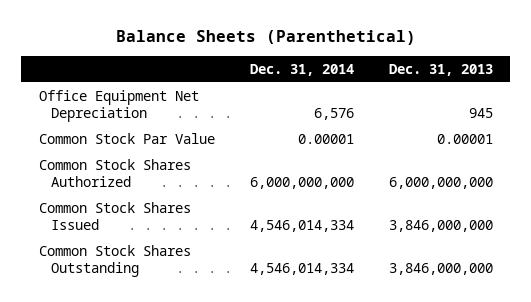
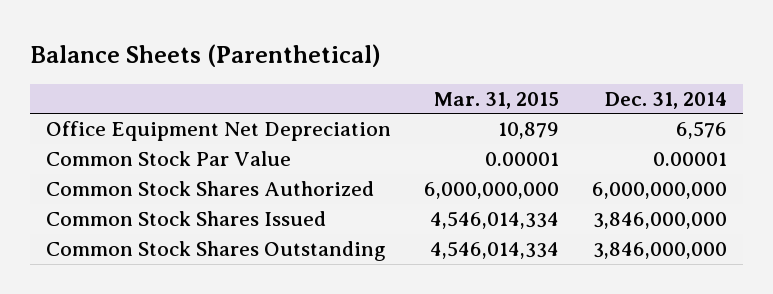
- | Dec. 31, 2014 | Dec. 31, 2013
+ | Mar. 31, 2015 | Dec. 31, 2014
- Common Stock Shares Issued | 4,546,014,334 | 3,846,000,000
- Common Stock Shares Outstanding | 4,546,014,334 | 3,846,000,000
+ Common Stock Shares Issued | 4,546,014,334 | 3,846,000,000
+ Common Stock Shares Outstanding | 4,546,014,334 | 3,846,000,000

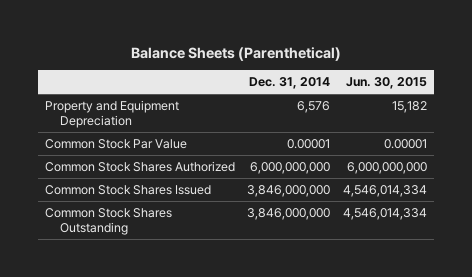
- | Mar. 31, 2015 | Dec. 31, 2014
+ | Dec. 31, 2014 | Jun. 30, 2015
- Office Equipment Net Depreciation | 10,879 | 6,576
+ Property and Equipment Depreciation | 6,576 | 15,182

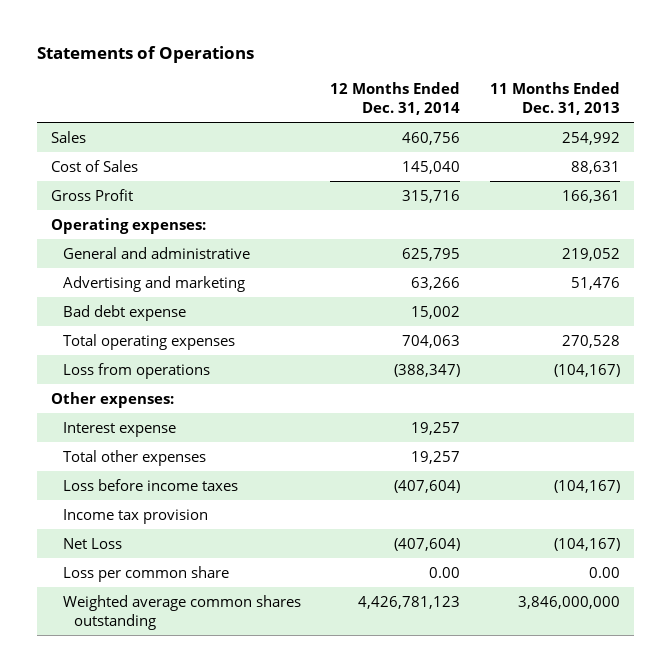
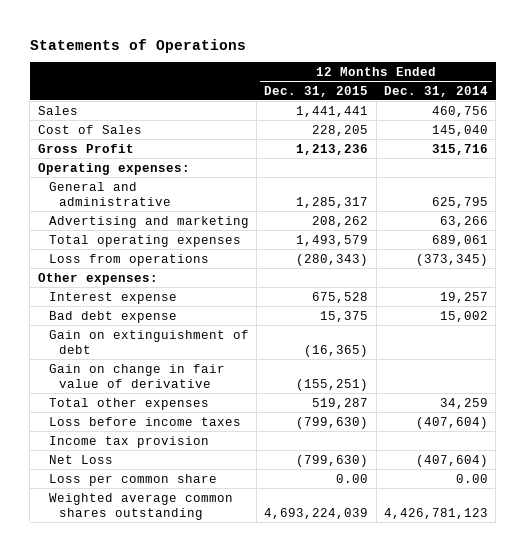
- | 12 Months Ended Dec. 31, 2014 | 11 Months Ended Dec. 31, 2013
+ | 12 Months Ended Dec. 31, 2015 | 12 Months Ended Dec. 31, 2014
- Total operating expenses | 704,063 | 270,528
- Loss from operations | (388,347) | (104,167)
+ Total operating expenses | 1,493,579 | 689,061
+ Loss from operations | (280,343) | (373,345)
- Total other expenses | 19,257 |
moved down: Bad debt expense | 15,375 | 15,002
+ Gain on extinguishment of debt | (16,365) |
+ Gain on change in fair value of derivative | (155,251) |
+ Total other expenses | 519,287 | 34,259

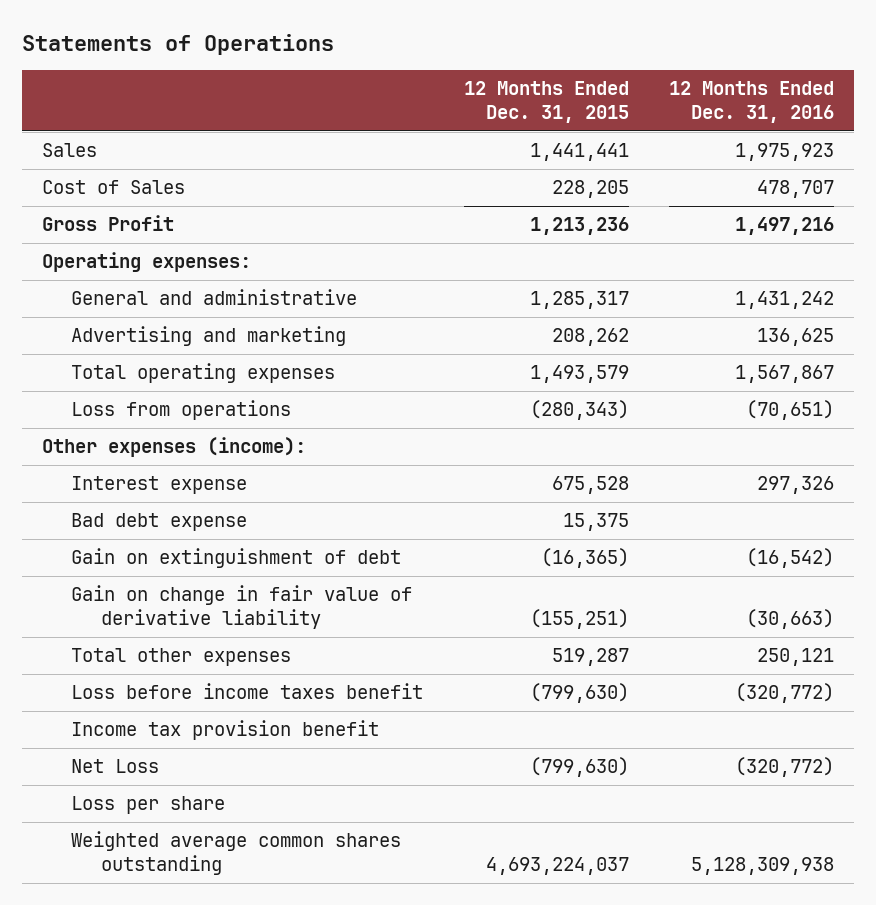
- | 12 Months Ended Dec. 31, 2015 | 12 Months Ended Dec. 31, 2014
+ | 12 Months Ended Dec. 31, 2015 | 12 Months Ended Dec. 31, 2016
- Other expenses:
+ Other expenses (income):
- Gain on change in fair value of derivative | (155,251) |
+ Gain on change in fair value of derivative liability | (155,251) | (30,663)
- Loss before income taxes | (799,630) | (407,604)
- Income tax provision
+ Loss before income taxes benefit | (799,630) | (320,772)
+ Income tax provision benefit
- Loss per common share | 0.00 | 0.00
- Weighted average common shares outstanding | 4,693,224,039 | 4,426,781,123
+ Loss per share
+ Weighted average common shares outstanding | 4,693,224,037 | 5,128,309,938

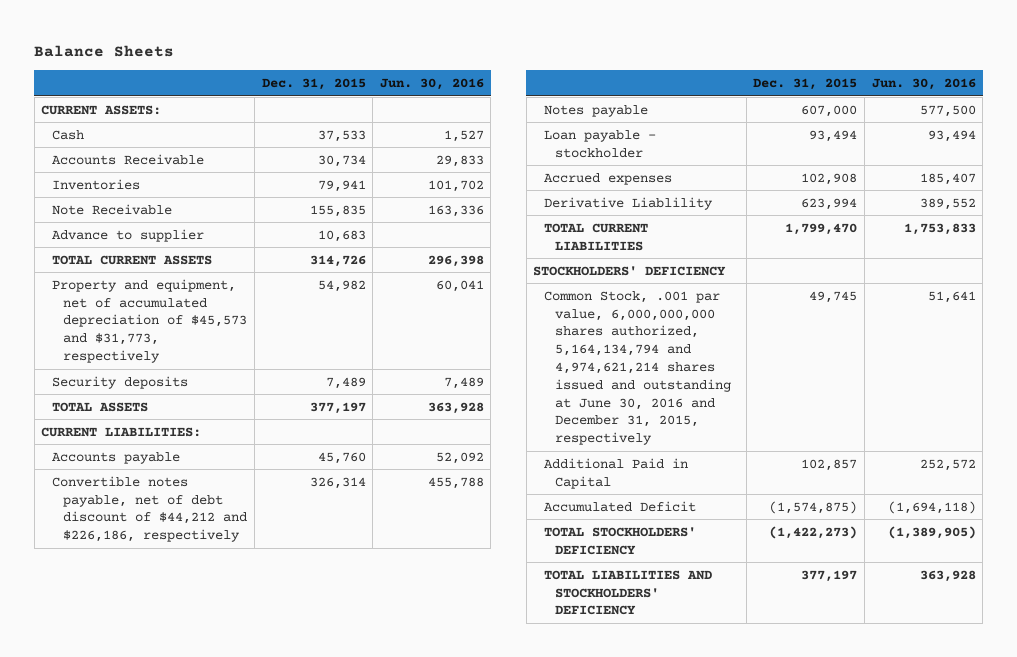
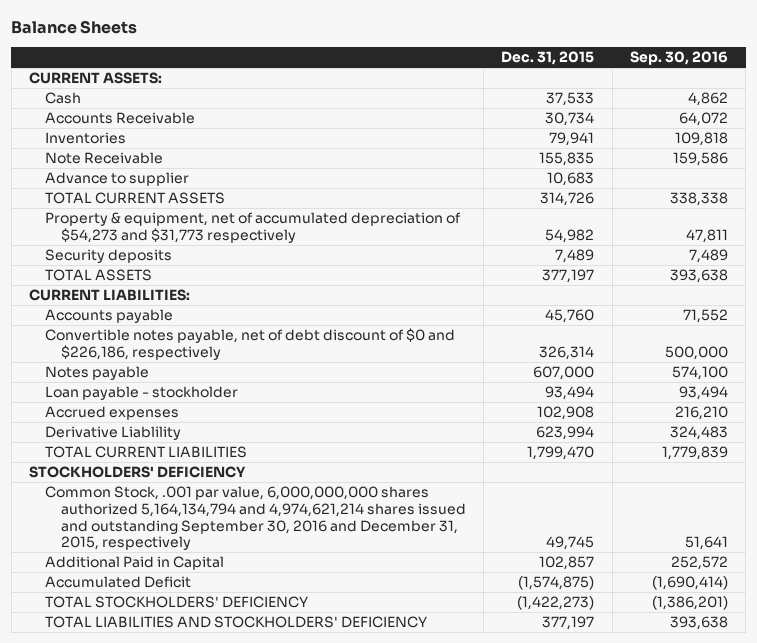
- | Dec. 31, 2015 | Jun. 30, 2016
+ | Dec. 31, 2015 | Sep. 30, 2016
- Property and equipment, net of accumulated depreciation of $45,573 and $31,773, respectively | 54,982 | 60,041
+ Property & equipment, net of accumulated depreciation of $54,273 and $31,773 respectively | 54,982 | 47,811
- Convertible notes payable, net of debt discount of $44,212 and $226,186, respectively | 326,314 | 455,788
+ Convertible notes payable, net of debt discount of $0 and $226,186, respectively | 326,314 | 500,000
- Common Stock, .001 par value, 6,000,000,000 shares authorized, 5,164,134,794 and 4,974,621,214 shares issued and outstanding at June 30, 2016 and December 31, 2015, respectively | 49,745 | 51,641
+ Common Stock, .001 par value, 6,000,000,000 shares authorized 5,164,134,794 and 4,974,621,214 shares issued and outstanding September 30, 2016 and December 31, 2015, respectively | 49,745 | 51,641

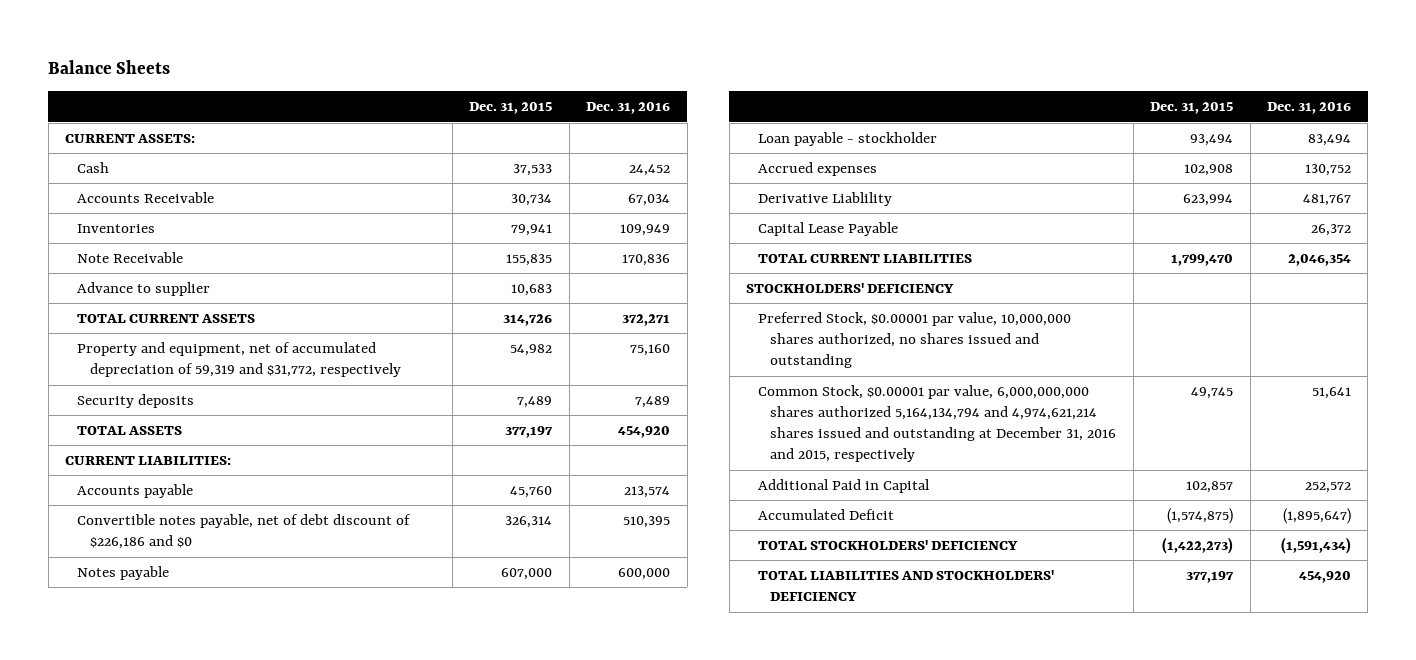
- | Dec. 31, 2015 | Sep. 30, 2016
+ | Dec. 31, 2015 | Dec. 31, 2016
- Property & equipment, net of accumulated depreciation of $54,273 and $31,773 respectively | 54,982 | 47,811
+ Property and equipment, net of accumulated depreciation of 59,319 and $31,772, respectively | 54,982 | 75,160
- Convertible notes payable, net of debt discount of $0 and $226,186, respectively | 326,314 | 500,000
+ Convertible notes payable, net of debt discount of $226,186 and $0 | 326,314 | 510,395
+ Capital Lease Payable | | 26,372
- Common Stock, .001 par value, 6,000,000,000 shares authorized 5,164,134,794 and 4,974,621,214 shares issued and outstanding September 30, 2016 and December 31, 2015, respectively | 49,745 | 51,641
+ Preferred Stock, $0.00001 par value, 10,000,000 shares authorized, no shares issued and outstanding
+ Common Stock, $0.00001 par value, 6,000,000,000 shares authorized 5,164,134,794 and 4,974,621,214 shares issued and outstanding at December 31, 2016 and 2015, respectively | 49,745 | 51,641

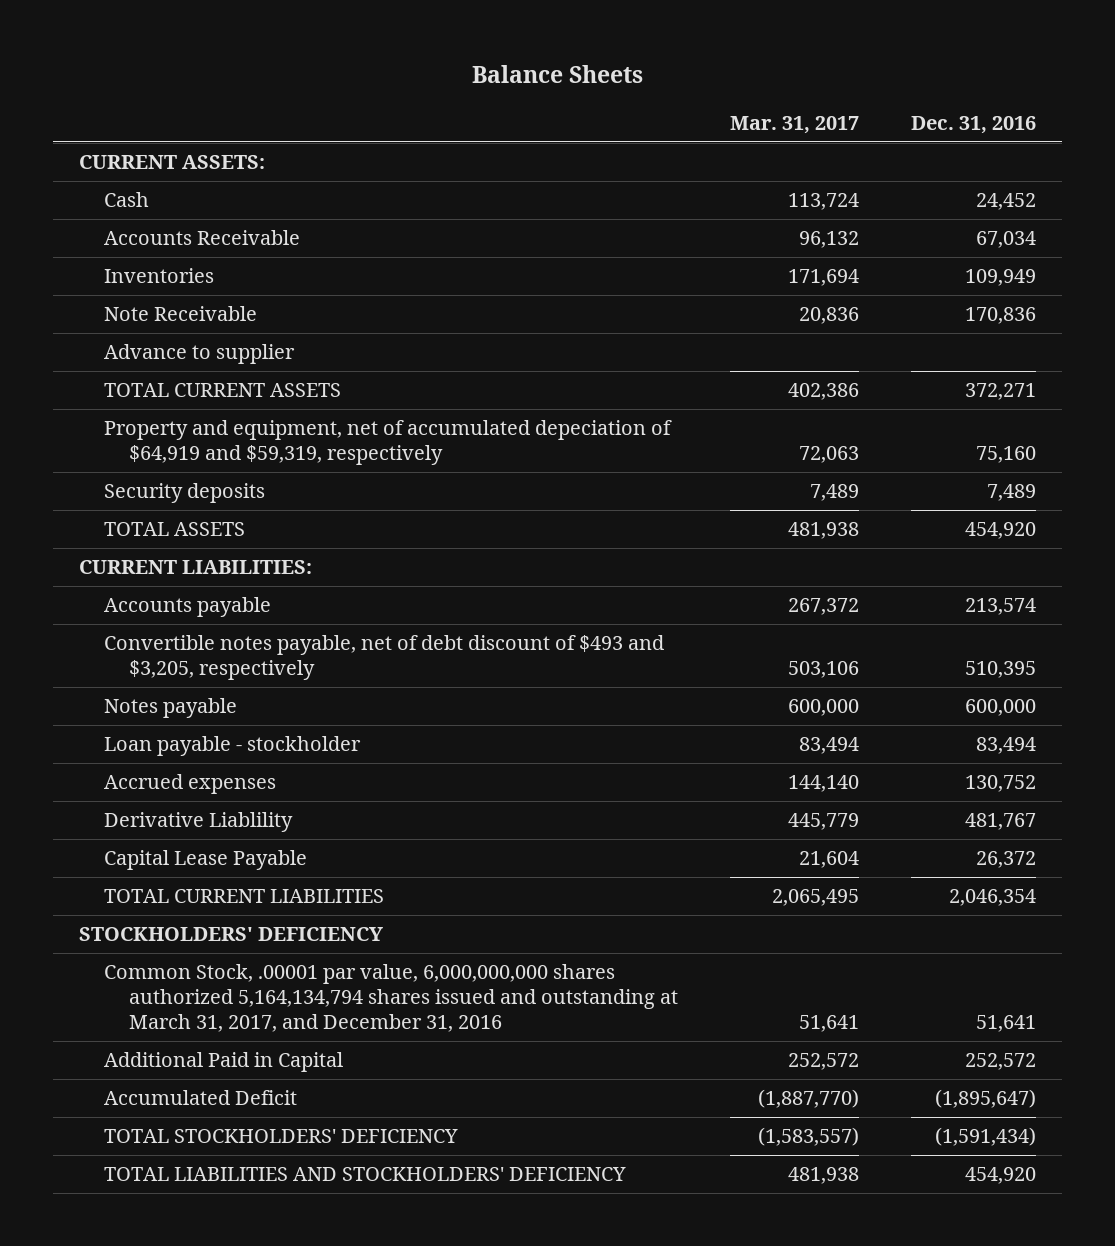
- | Dec. 31, 2015 | Dec. 31, 2016
+ | Mar. 31, 2017 | Dec. 31, 2016
- Property and equipment, net of accumulated depreciation of 59,319 and $31,772, respectively | 54,982 | 75,160
+ Property and equipment, net of accumulated depeciation of $64,919 and $59,319, respectively | 72,063 | 75,160
- Convertible notes payable, net of debt discount of $226,186 and $0 | 326,314 | 510,395
+ Convertible notes payable, net of debt discount of $493 and $3,205, respectively | 503,106 | 510,395
- Preferred Stock, $0.00001 par value, 10,000,000 shares authorized, no shares issued and outstanding
- Common Stock, $0.00001 par value, 6,000,000,000 shares authorized 5,164,134,794 and 4,974,621,214 shares issued and outstanding at December 31, 2016 and 2015, respectively | 49,745 | 51,641
+ Common Stock, .00001 par value, 6,000,000,000 shares authorized 5,164,134,794 shares issued and outstanding at March 31, 2017, and December 31, 2016 | 51,641 | 51,641

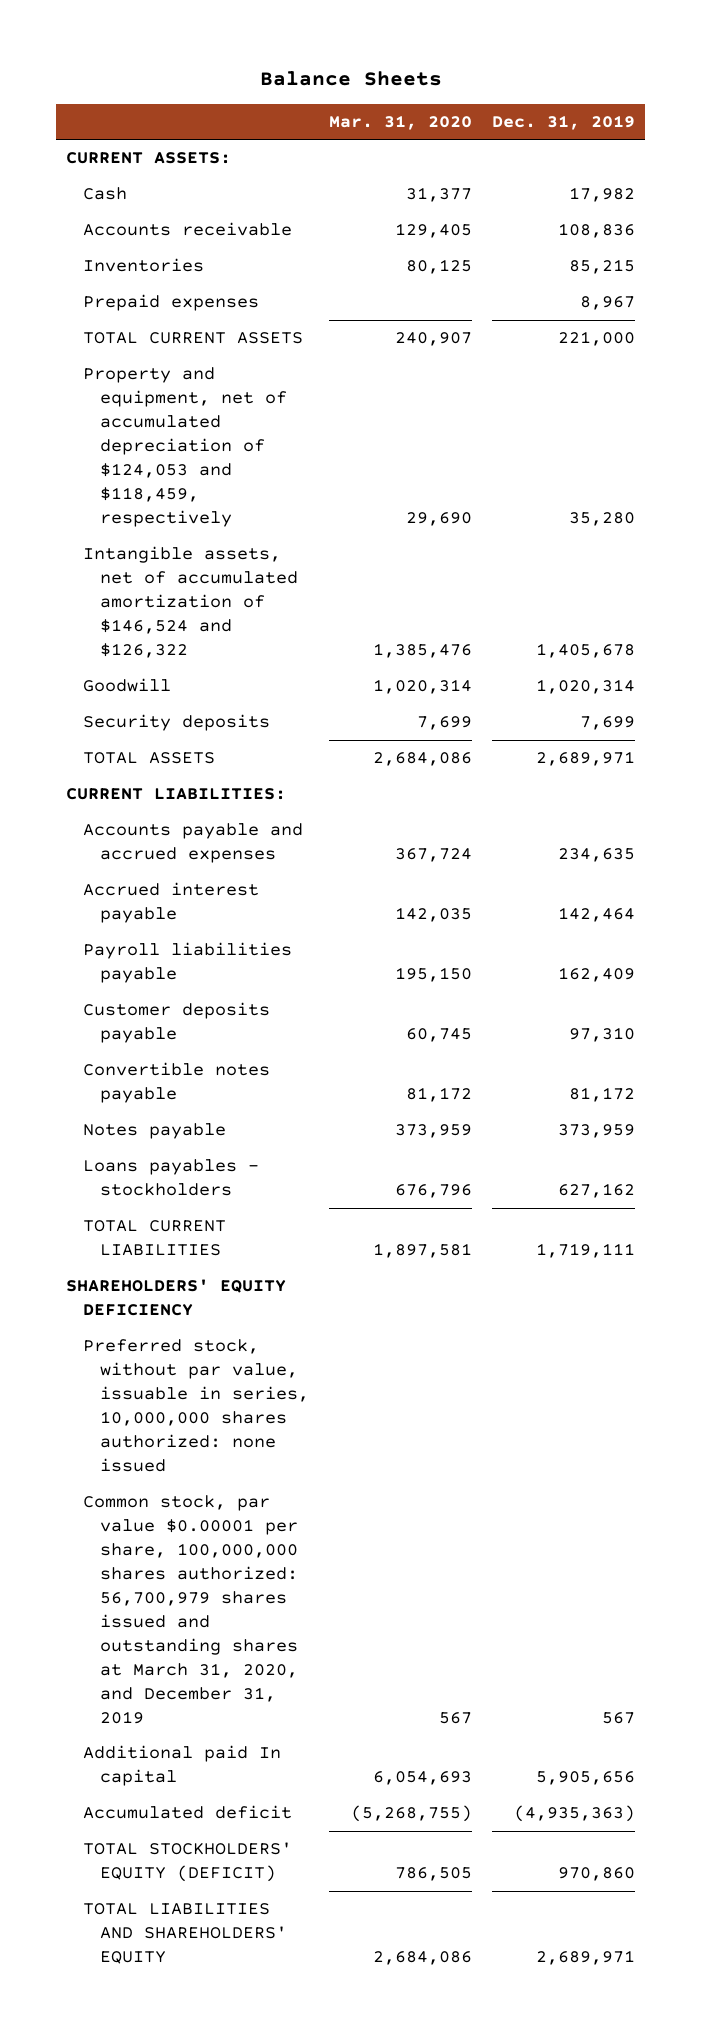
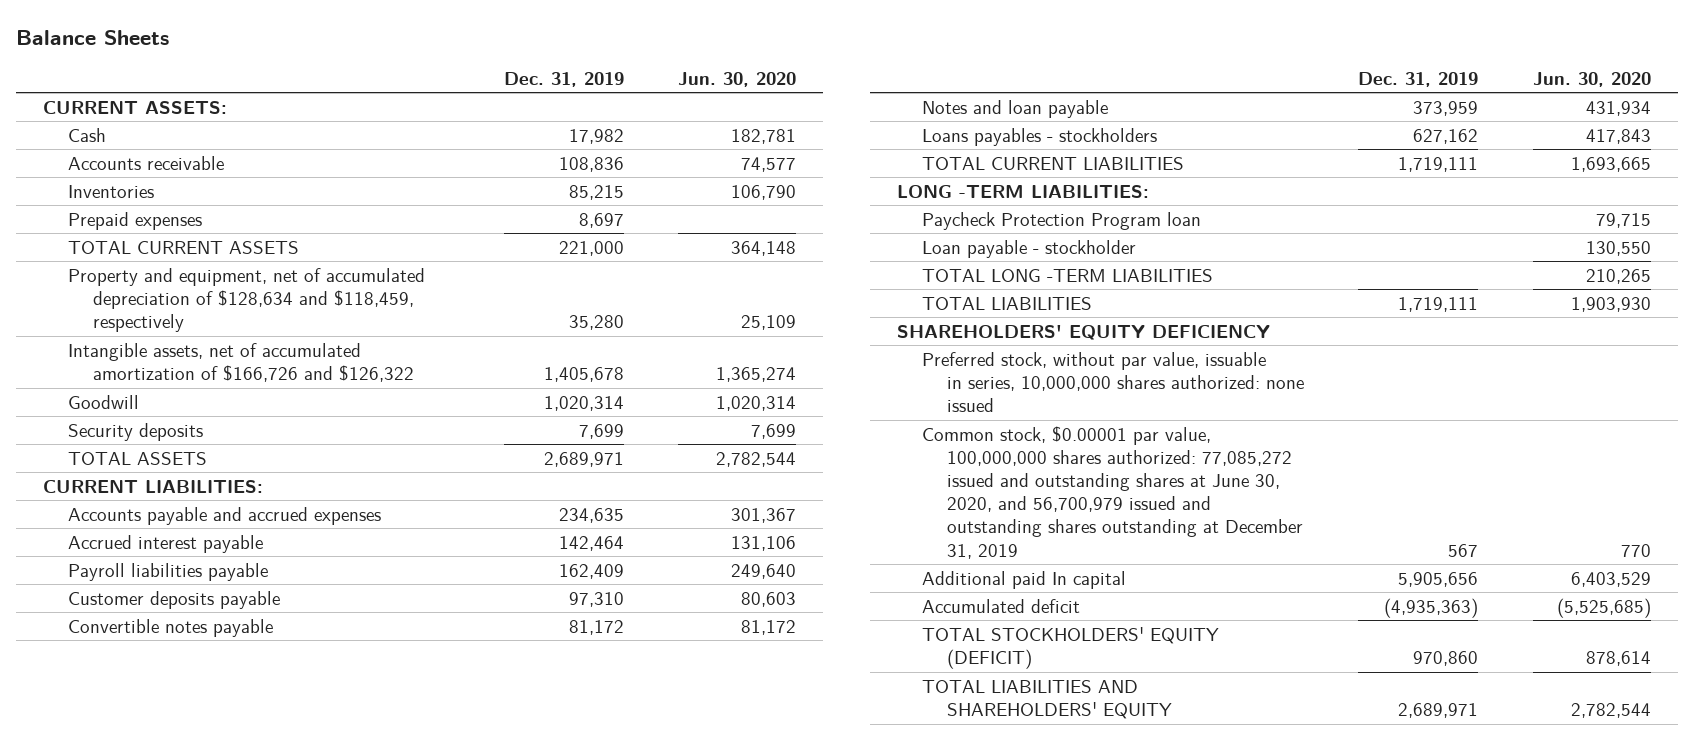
- | Mar. 31, 2020 | Dec. 31, 2019
+ | Dec. 31, 2019 | Jun. 30, 2020
- Prepaid expenses | | 8,967
+ Prepaid expenses | 8,697 |
- Property and equipment, net of accumulated depreciation of $124,053 and $118,459, respectively | 29,690 | 35,280
- Intangible assets, net of accumulated amortization of $146,524 and $126,322 | 1,385,476 | 1,405,678
+ Property and equipment, net of accumulated depreciation of $128,634 and $118,459, respectively | 35,280 | 25,109
+ Intangible assets, net of accumulated amortization of $166,726 and $126,322 | 1,405,678 | 1,365,274
- Notes payable | 373,959 | 373,959
+ Notes and loan payable | 373,959 | 431,934
+ LONG -TERM LIABILITIES:
+ Paycheck Protection Program loan | | 79,715
+ Loan payable - stockholder | | 130,550
+ TOTAL LONG -TERM LIABILITIES | | 210,265
+ TOTAL LIABILITIES | 1,719,111 | 1,903,930
- Common stock, par value $0.00001 per share, 100,000,000 shares authorized: 56,700,979 shares issued and outstanding shares at March 31, 2020, and December 31, 2019 | 567 | 567
+ Common stock, $0.00001 par value, 100,000,000 shares authorized: 77,085,272 issued and outstanding shares at June 30, 2020, and 56,700,979 issued and outstanding shares outstanding at December 31, 2019 | 567 | 770

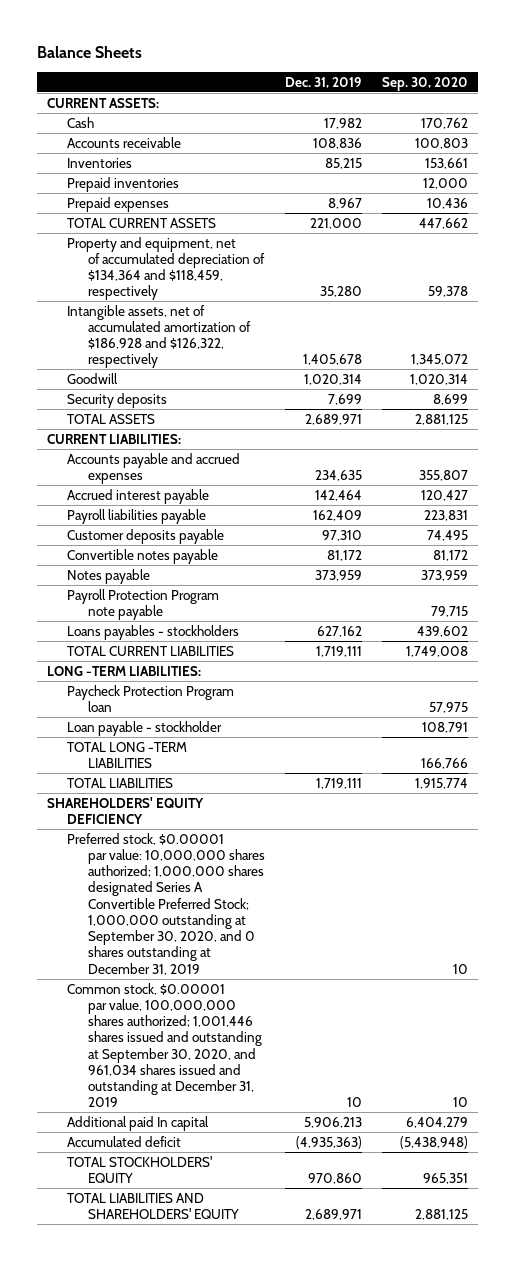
- | Dec. 31, 2019 | Jun. 30, 2020
+ | Dec. 31, 2019 | Sep. 30, 2020
- Prepaid expenses | 8,697 |
+ Prepaid inventories | | 12,000
+ Prepaid expenses | 8,967 | 10,436
- Property and equipment, net of accumulated depreciation of $128,634 and $118,459, respectively | 35,280 | 25,109
- Intangible assets, net of accumulated amortization of $166,726 and $126,322 | 1,405,678 | 1,365,274
+ Property and equipment, net of accumulated depreciation of $134,364 and $118,459, respectively | 35,280 | 59,378
+ Intangible assets, net of accumulated amortization of $186,928 and $126,322, respectively | 1,405,678 | 1,345,072
- Notes and loan payable | 373,959 | 431,934
+ Notes payable | 373,959 | 373,959
+ Payroll Protection Program note payable | | 79,715
- Preferred stock, without par value, issuable in series, 10,000,000 shares authorized: none issued
- Common stock, $0.00001 par value, 100,000,000 shares authorized: 77,085,272 issued and outstanding shares at June 30, 2020, and 56,700,979 issued and outstanding shares outstanding at December 31, 2019 | 567 | 770
- Additional paid In capital | 5,905,656 | 6,403,529
+ Preferred stock, $0.00001 par value: 10,000,000 shares authorized; 1,000,000 shares designated Series A Convertible Preferred Stock; 1,000,000 outstanding at September 30, 2020, and 0 shares outstanding at December 31, 2019 | | 10
+ Common stock, $0.00001 par value, 100,000,000 shares authorized; 1,001,446 shares issued and outstanding at September 30, 2020, and 961,034 shares issued and outstanding at December 31, 2019 | 10 | 10
+ Additional paid In capital | 5,906,213 | 6,404,279
- TOTAL STOCKHOLDERS' EQUITY (DEFICIT) | 970,860 | 878,614
+ TOTAL STOCKHOLDERS' EQUITY | 970,860 | 965,351

